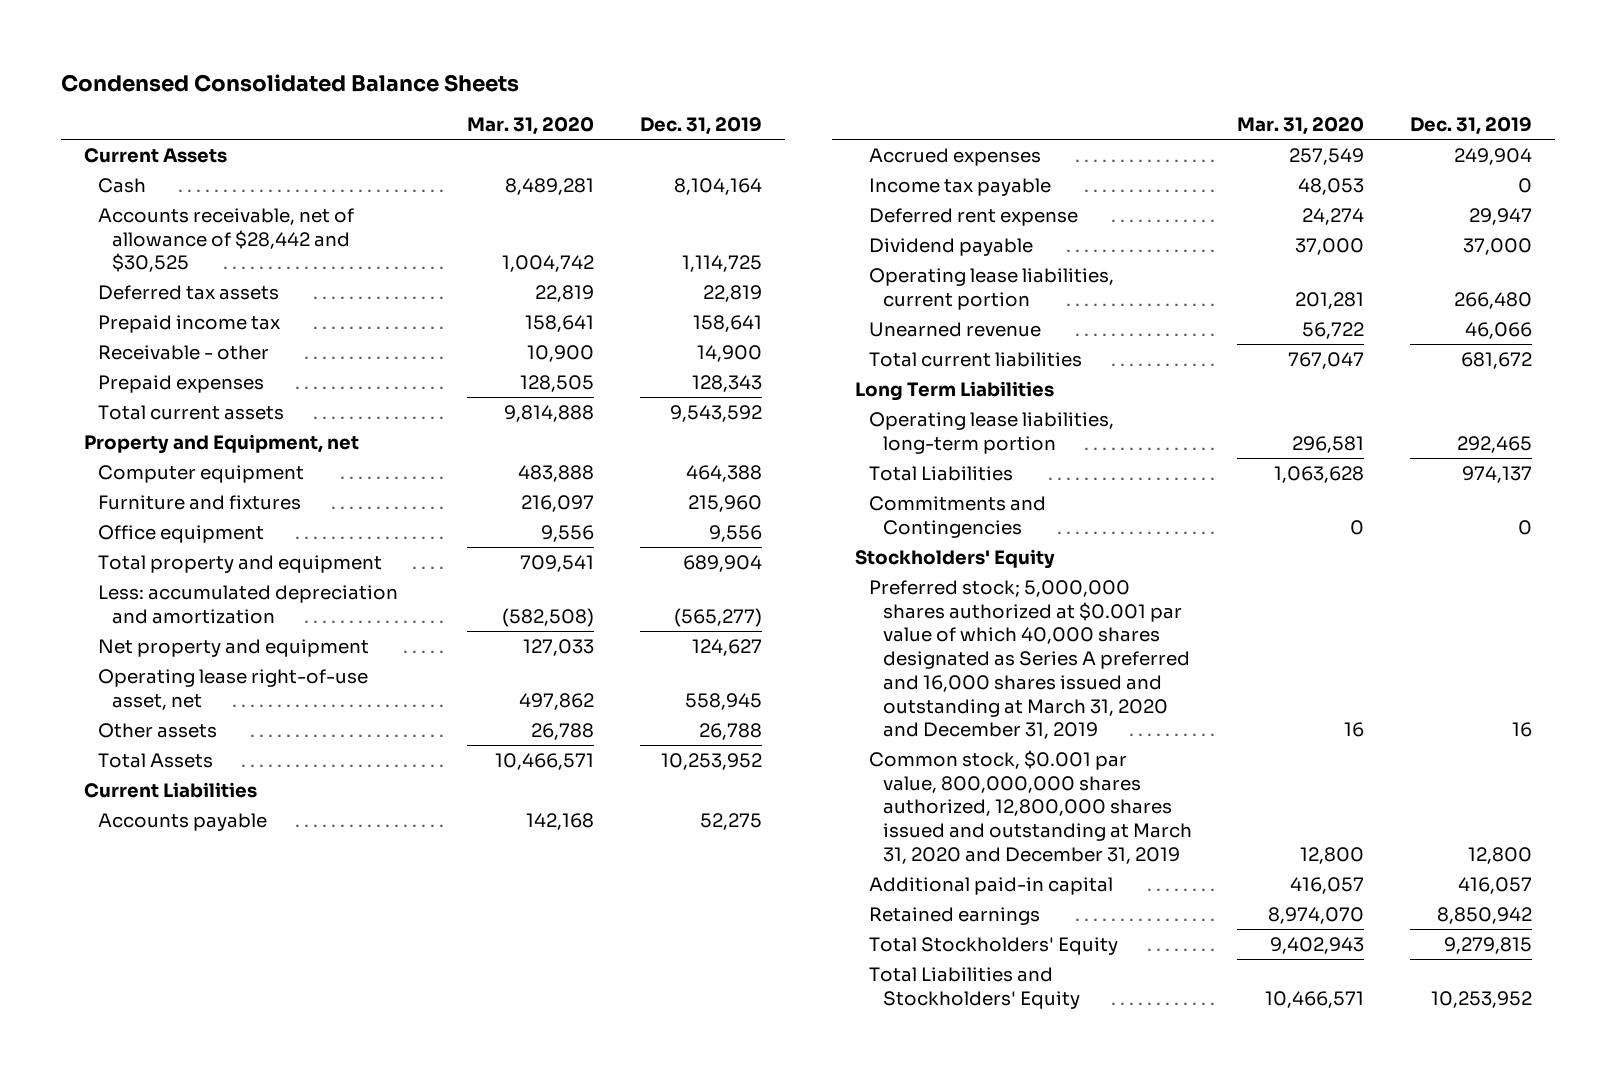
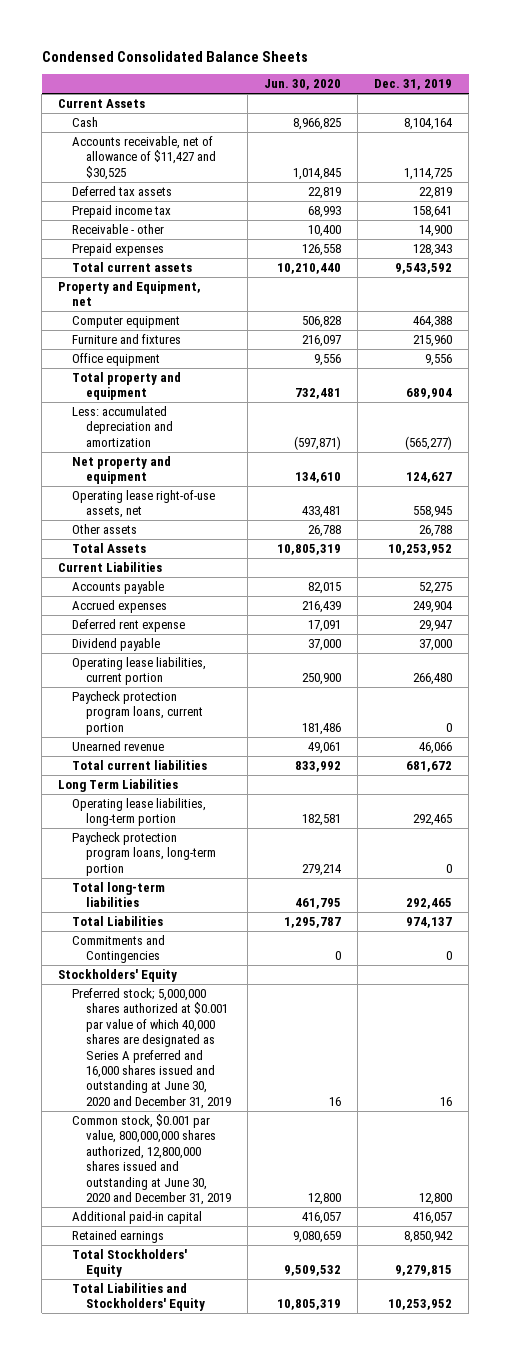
- | Mar. 31, 2020 | Dec. 31, 2019
+ | Jun. 30, 2020 | Dec. 31, 2019
- Accounts receivable, net of allowance of $28,442 and $30,525 | 1,004,742 | 1,114,725
+ Accounts receivable, net of allowance of $11,427 and $30,525 | 1,014,845 | 1,114,725
- Operating lease right-of-use asset, net | 497,862 | 558,945
+ Operating lease right-of-use assets, net | 433,481 | 558,945
- Income tax payable | 48,053 | 0
+ Paycheck protection program loans, current portion | 181,486 | 0
+ Paycheck protection program loans, long-term portion | 279,214 | 0
+ Total long-term liabilities | 461,795 | 292,465
- Preferred stock; 5,000,000 shares authorized at $0.001 par value of which 40,000 shares designated as Series A preferred and 16,000 shares issued and outstanding at March 31, 2020 and December 31, 2019 | 16 | 16
- Common stock, $0.001 par value, 800,000,000 shares authorized, 12,800,000 shares issued and outstanding at March 31, 2020 and December 31, 2019 | 12,800 | 12,800
+ Preferred stock; 5,000,000 shares authorized at $0.001 par value of which 40,000 shares are designated as Series A preferred and 16,000 shares issued and outstanding at June 30, 2020 and December 31, 2019 | 16 | 16
+ Common stock, $0.001 par value, 800,000,000 shares authorized, 12,800,000 shares issued and outstanding at June 30, 2020 and December 31, 2019 | 12,800 | 12,800

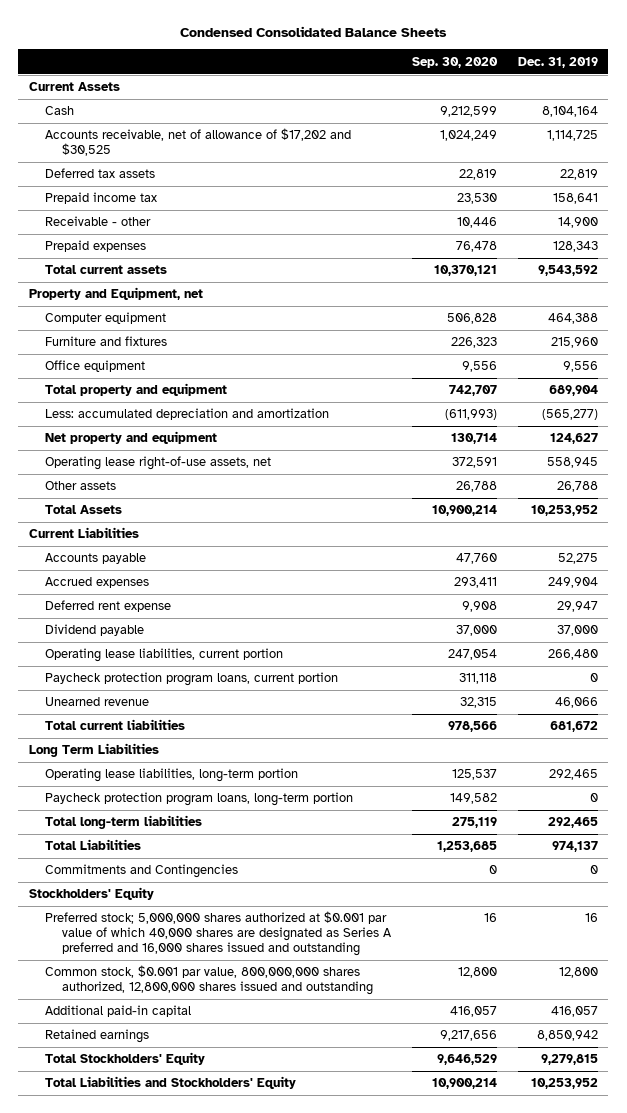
- | Jun. 30, 2020 | Dec. 31, 2019
+ | Sep. 30, 2020 | Dec. 31, 2019
- Accounts receivable, net of allowance of $11,427 and $30,525 | 1,014,845 | 1,114,725
+ Accounts receivable, net of allowance of $17,202 and $30,525 | 1,024,249 | 1,114,725
- Preferred stock; 5,000,000 shares authorized at $0.001 par value of which 40,000 shares are designated as Series A preferred and 16,000 shares issued and outstanding at June 30, 2020 and December 31, 2019 | 16 | 16
- Common stock, $0.001 par value, 800,000,000 shares authorized, 12,800,000 shares issued and outstanding at June 30, 2020 and December 31, 2019 | 12,800 | 12,800
+ Preferred stock; 5,000,000 shares authorized at $0.001 par value of which 40,000 shares are designated as Series A preferred and 16,000 shares issued and outstanding | 16 | 16
+ Common stock, $0.001 par value, 800,000,000 shares authorized, 12,800,000 shares issued and outstanding | 12,800 | 12,800

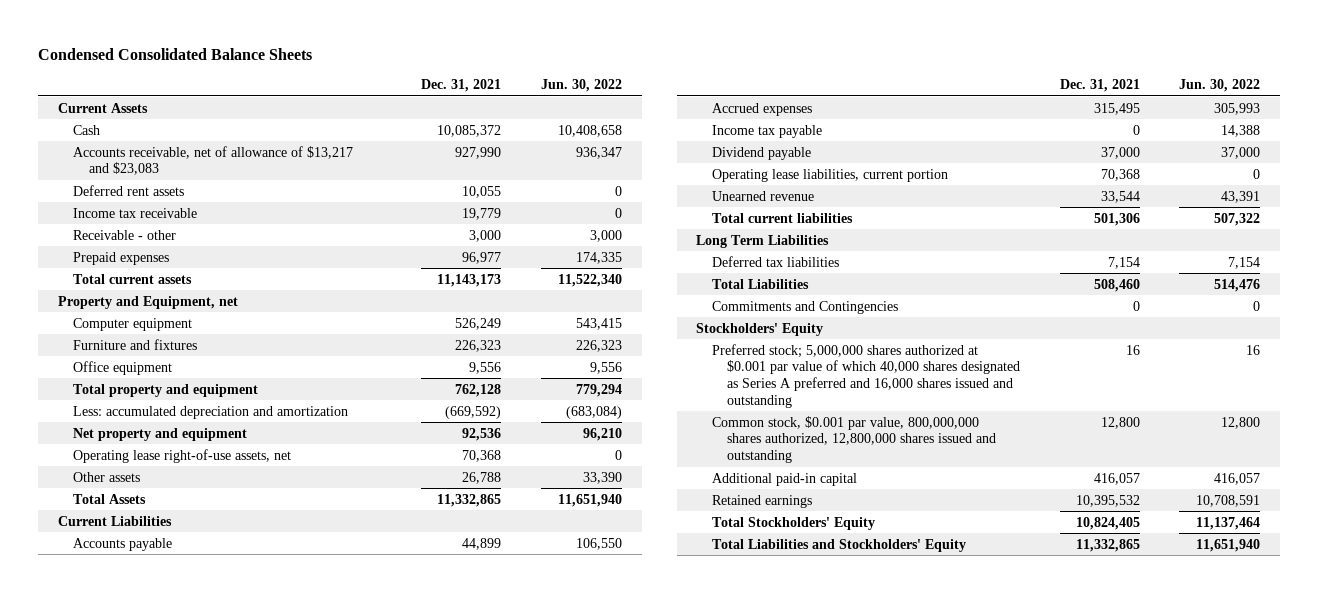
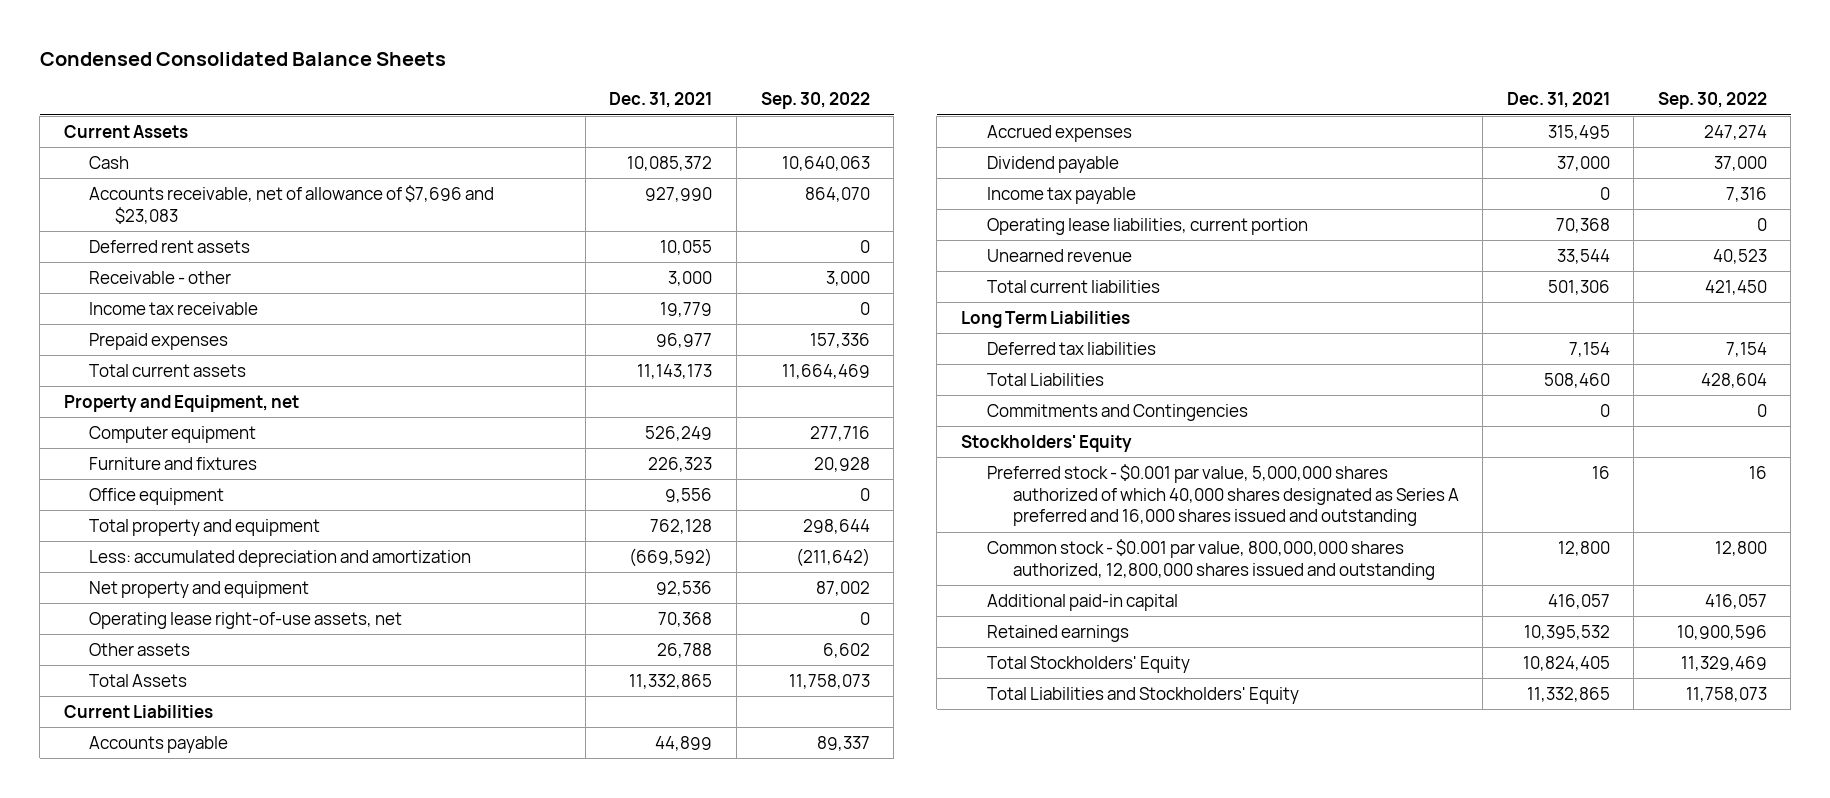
- | Dec. 31, 2021 | Jun. 30, 2022
+ | Dec. 31, 2021 | Sep. 30, 2022
- Accounts receivable, net of allowance of $13,217 and $23,083 | 927,990 | 936,347
+ Accounts receivable, net of allowance of $7,696 and $23,083 | 927,990 | 864,070
moved down: Income tax receivable | 19,779 | 0
moved down: Income tax payable | 0 | 7,316
- Preferred stock; 5,000,000 shares authorized at $0.001 par value of which 40,000 shares designated as Series A preferred and 16,000 shares issued and outstanding | 16 | 16
- Common stock, $0.001 par value, 800,000,000 shares authorized, 12,800,000 shares issued and outstanding | 12,800 | 12,800
+ Preferred stock - $0.001 par value, 5,000,000 shares authorized of which 40,000 shares designated as Series A preferred and 16,000 shares issued and outstanding | 16 | 16
+ Common stock - $0.001 par value, 800,000,000 shares authorized, 12,800,000 shares issued and outstanding | 12,800 | 12,800

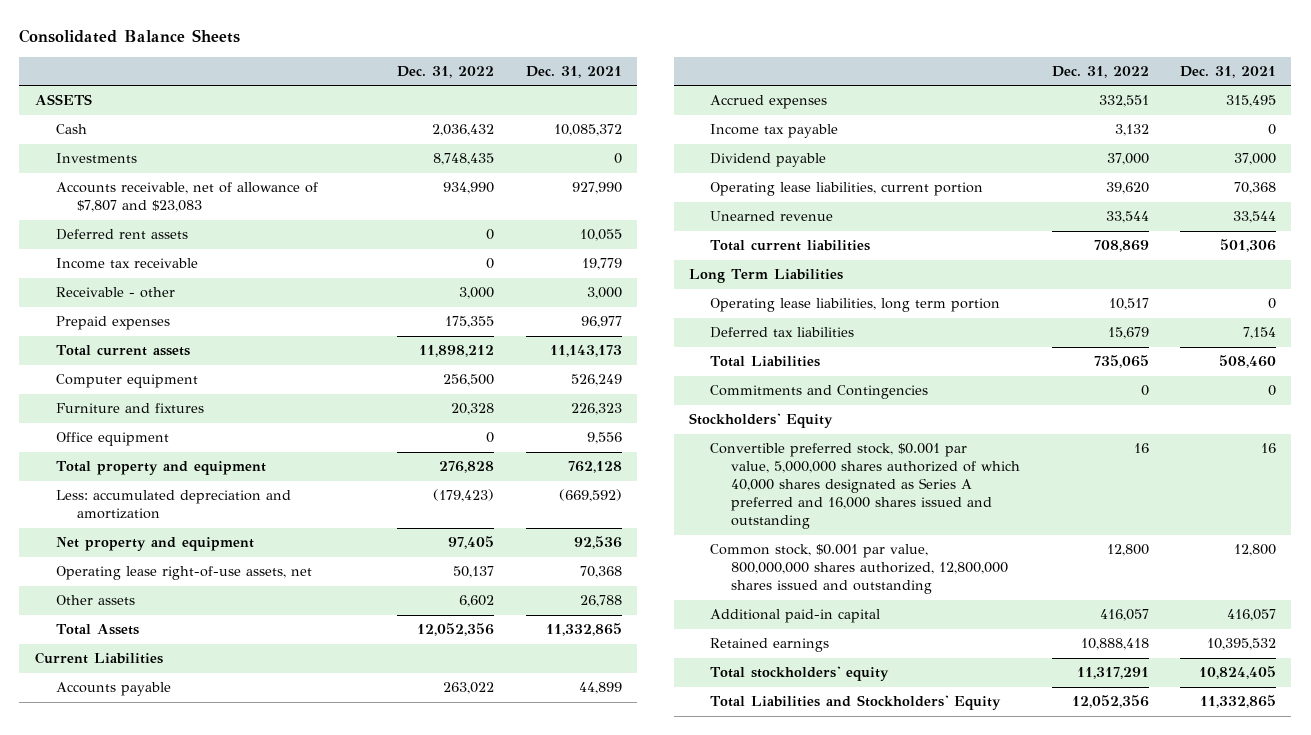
- Condensed Consolidated Balance Sheets
+ Consolidated Balance Sheets
- | Dec. 31, 2021 | Sep. 30, 2022
+ | Dec. 31, 2022 | Dec. 31, 2021
- Current Assets
+ ASSETS
- Accounts receivable, net of allowance of $7,696 and $23,083 | 927,990 | 864,070
+ Investments | 8,748,435 | 0
+ Accounts receivable, net of allowance of $7,807 and $23,083 | 934,990 | 927,990
moved down: Receivable - other | 3,000 | 3,000
- Property and Equipment, net
moved down: Dividend payable | 37,000 | 37,000
+ Operating lease liabilities, long term portion | 10,517 | 0
- Preferred stock - $0.001 par value, 5,000,000 shares authorized of which 40,000 shares designated as Series A preferred and 16,000 shares issued and outstanding | 16 | 16
- Common stock - $0.001 par value, 800,000,000 shares authorized, 12,800,000 shares issued and outstanding | 12,800 | 12,800
+ Convertible preferred stock, $0.001 par value, 5,000,000 shares authorized of which 40,000 shares designated as Series A preferred and 16,000 shares issued and outstanding | 16 | 16
+ Common stock, $0.001 par value, 800,000,000 shares authorized, 12,800,000 shares issued and outstanding | 12,800 | 12,800
- Total Stockholders' Equity | 10,824,405 | 11,329,469
+ Total stockholders' equity | 11,317,291 | 10,824,405

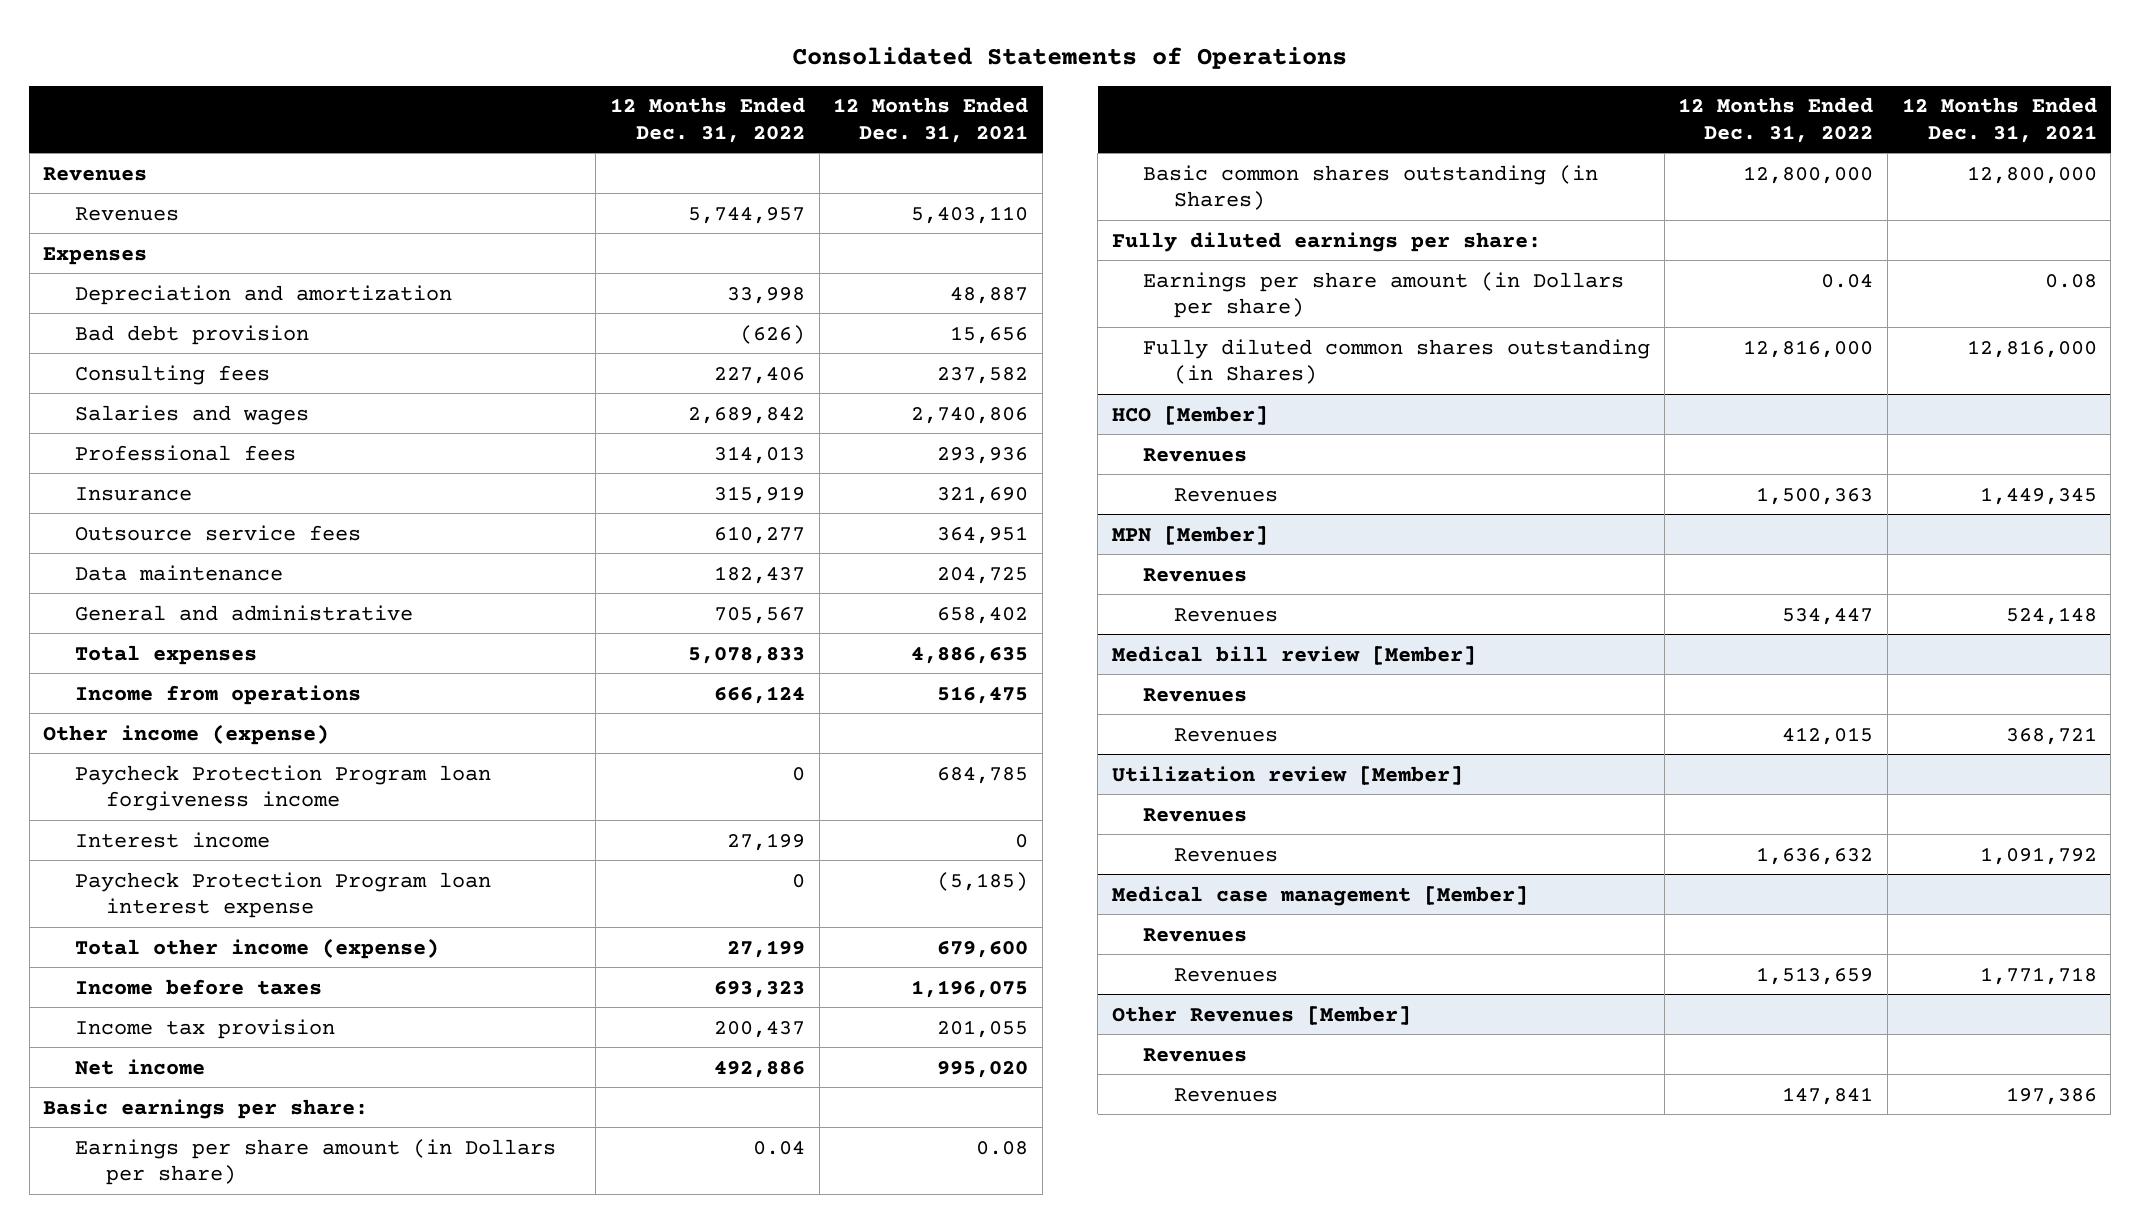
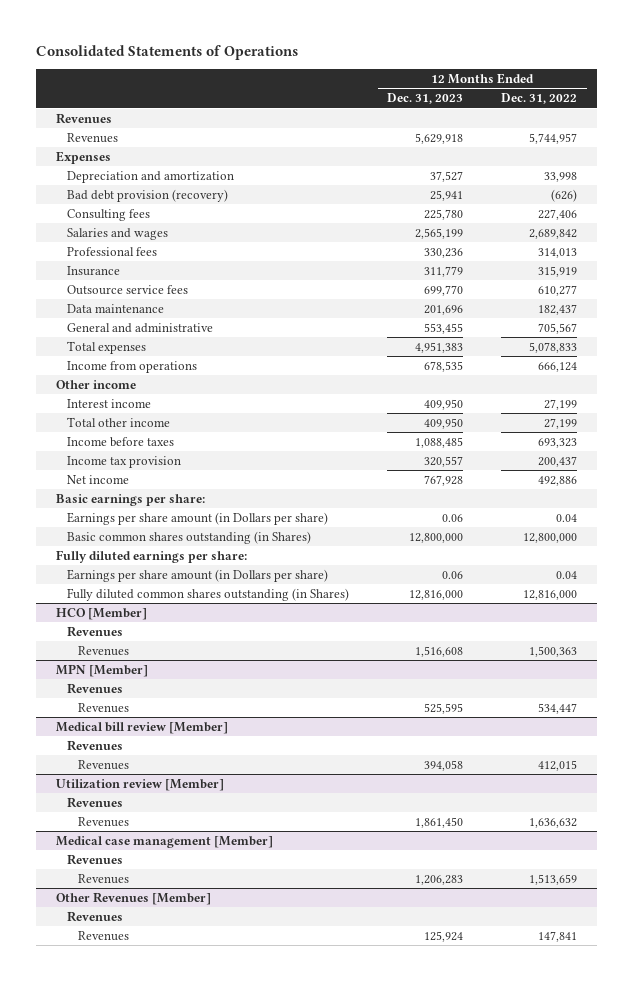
- | 12 Months Ended Dec. 31, 2022 | 12 Months Ended Dec. 31, 2021
+ | 12 Months Ended Dec. 31, 2023 | 12 Months Ended Dec. 31, 2022
- Bad debt provision | (626) | 15,656
+ Bad debt provision (recovery) | 25,941 | (626)
- Other income (expense)
- Paycheck Protection Program loan forgiveness income | 0 | 684,785
+ Other income
- Paycheck Protection Program loan interest expense | 0 | (5,185)
- Total other income (expense) | 27,199 | 679,600
+ Total other income | 409,950 | 27,199

